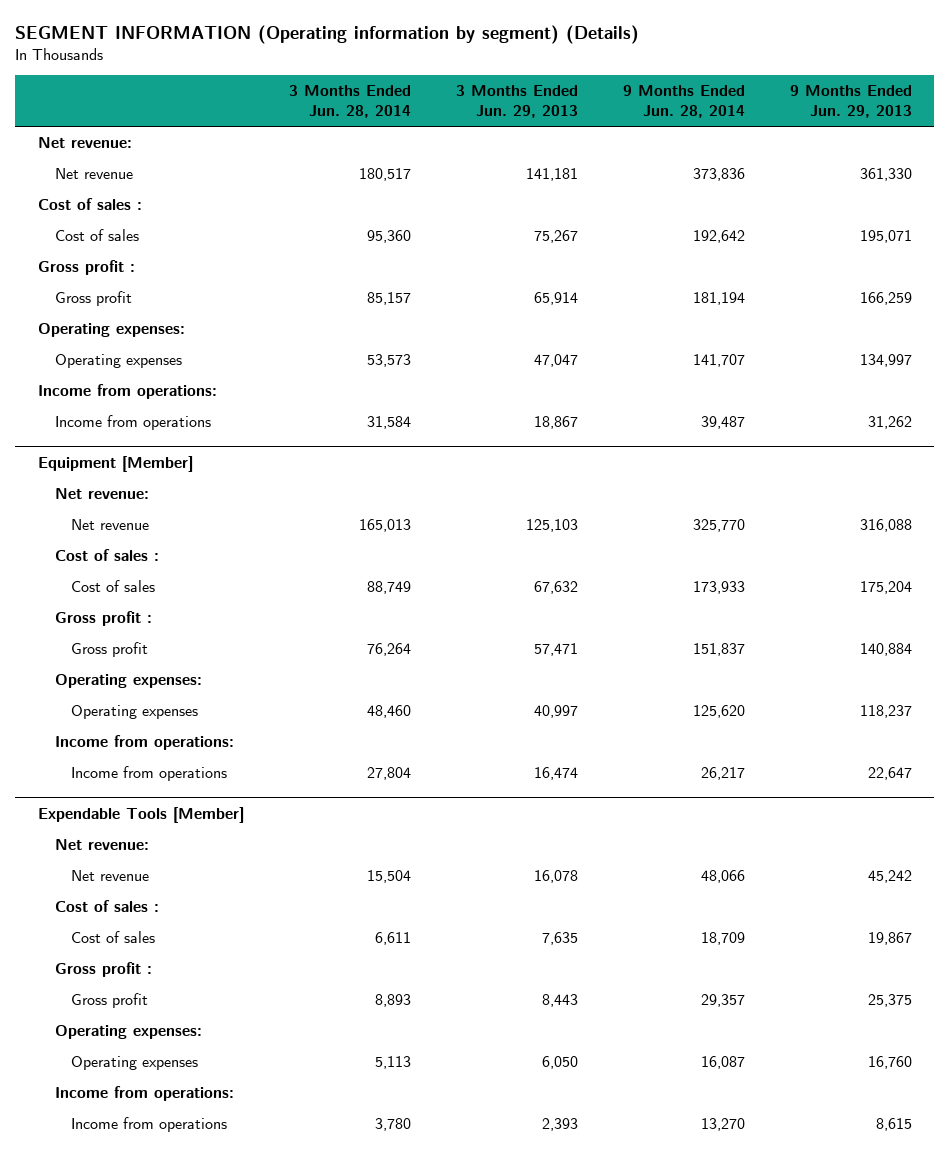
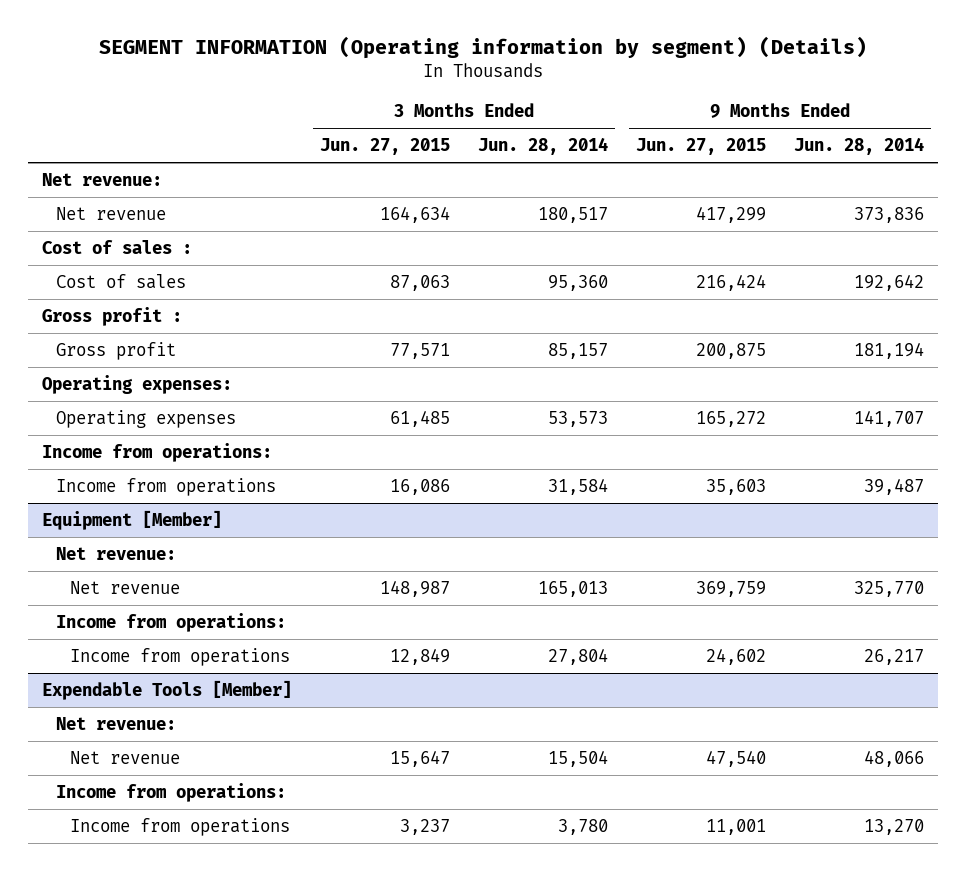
- | 3 Months Ended Jun. 28, 2014 | 3 Months Ended Jun. 29, 2013 | 9 Months Ended Jun. 28, 2014 | 9 Months Ended Jun. 29, 2013
+ | 3 Months Ended Jun. 27, 2015 | 3 Months Ended Jun. 28, 2014 | 9 Months Ended Jun. 27, 2015 | 9 Months Ended Jun. 28, 2014
@ Equipment [Member]
- Cost of sales :
- Cost of sales | 88,749 | 67,632 | 173,933 | 175,204
- Gross profit :
- Gross profit | 76,264 | 57,471 | 151,837 | 140,884
- Operating expenses:
- Operating expenses | 48,460 | 40,997 | 125,620 | 118,237
@ Expendable Tools [Member]
- Cost of sales :
- Cost of sales | 6,611 | 7,635 | 18,709 | 19,867
- Gross profit :
- Gross profit | 8,893 | 8,443 | 29,357 | 25,375
- Operating expenses:
- Operating expenses | 5,113 | 6,050 | 16,087 | 16,760

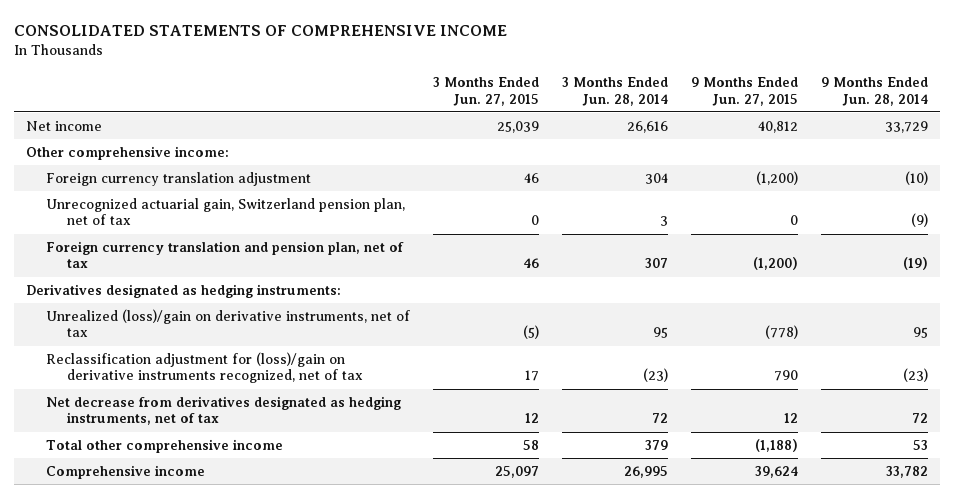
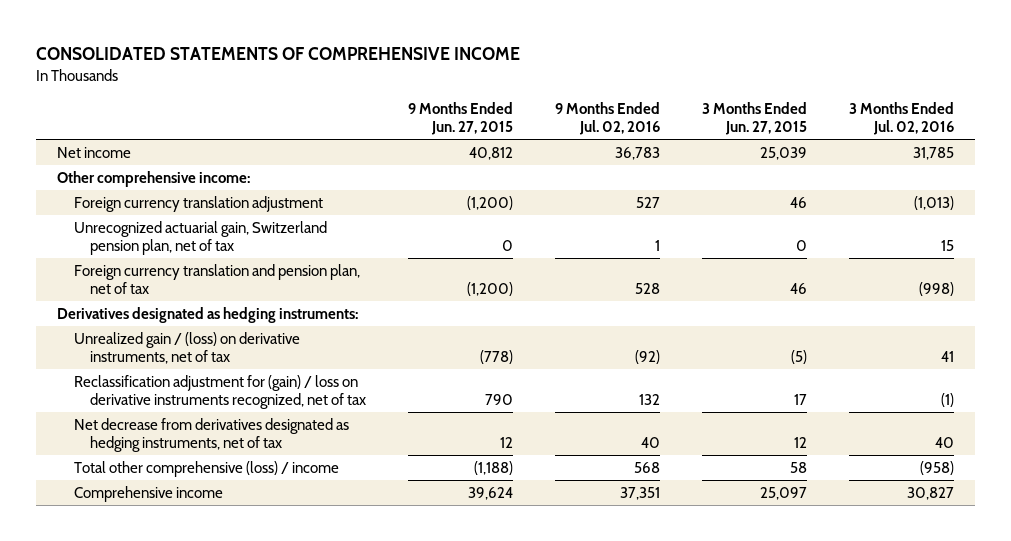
- | 3 Months Ended Jun. 27, 2015 | 3 Months Ended Jun. 28, 2014 | 9 Months Ended Jun. 27, 2015 | 9 Months Ended Jun. 28, 2014
+ | 9 Months Ended Jun. 27, 2015 | 9 Months Ended Jul. 02, 2016 | 3 Months Ended Jun. 27, 2015 | 3 Months Ended Jul. 02, 2016
- Unrealized (loss)/gain on derivative instruments, net of tax | (5) | 95 | (778) | 95
- Reclassification adjustment for (loss)/gain on derivative instruments recognized, net of tax | 17 | (23) | 790 | (23)
+ Unrealized gain / (loss) on derivative instruments, net of tax | (778) | (92) | (5) | 41
+ Reclassification adjustment for (gain) / loss on derivative instruments recognized, net of tax | 790 | 132 | 17 | (1)
- Total other comprehensive income | 58 | 379 | (1,188) | 53
+ Total other comprehensive (loss) / income | (1,188) | 568 | 58 | (958)

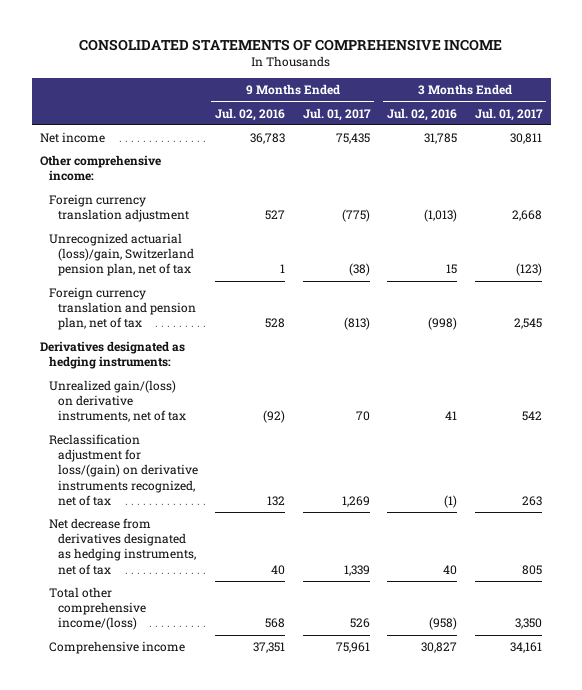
- | 9 Months Ended Jun. 27, 2015 | 9 Months Ended Jul. 02, 2016 | 3 Months Ended Jun. 27, 2015 | 3 Months Ended Jul. 02, 2016
+ | 9 Months Ended Jul. 02, 2016 | 9 Months Ended Jul. 01, 2017 | 3 Months Ended Jul. 02, 2016 | 3 Months Ended Jul. 01, 2017
- Unrecognized actuarial gain, Switzerland pension plan, net of tax | 0 | 1 | 0 | 15
+ Unrecognized actuarial (loss)/gain, Switzerland pension plan, net of tax | 1 | (38) | 15 | (123)
- Unrealized gain / (loss) on derivative instruments, net of tax | (778) | (92) | (5) | 41
- Reclassification adjustment for (gain) / loss on derivative instruments recognized, net of tax | 790 | 132 | 17 | (1)
+ Unrealized gain/(loss) on derivative instruments, net of tax | (92) | 70 | 41 | 542
+ Reclassification adjustment for loss/(gain) on derivative instruments recognized, net of tax | 132 | 1,269 | (1) | 263
- Total other comprehensive (loss) / income | (1,188) | 568 | 58 | (958)
+ Total other comprehensive income/(loss) | 568 | 526 | (958) | 3,350

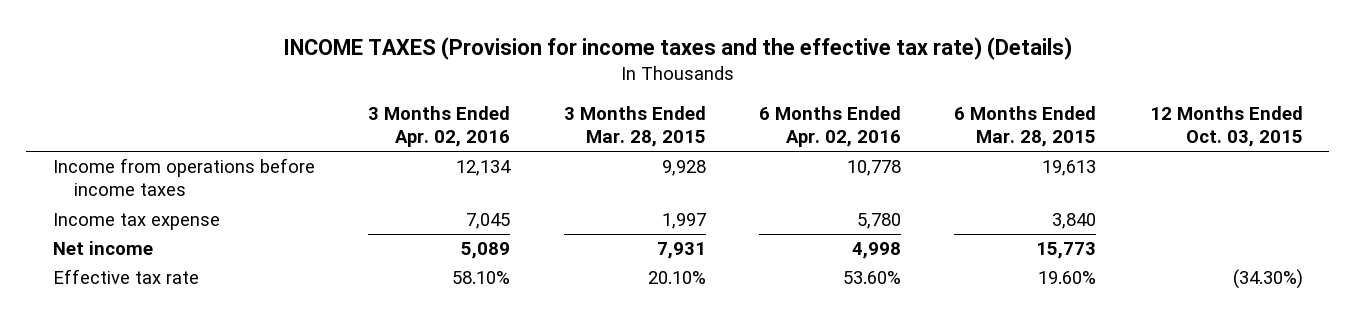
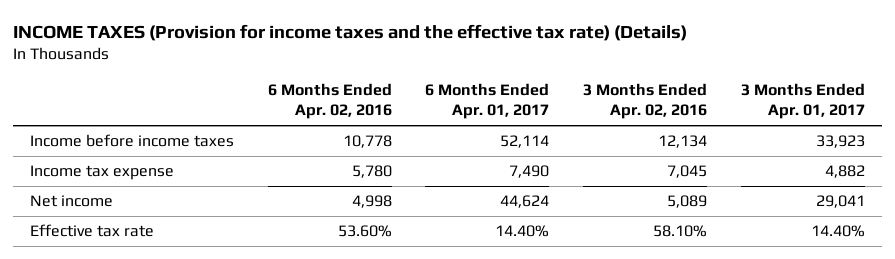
- | 3 Months Ended Apr. 02, 2016 | 3 Months Ended Mar. 28, 2015 | 6 Months Ended Apr. 02, 2016 | 6 Months Ended Mar. 28, 2015 | 12 Months Ended Oct. 03, 2015
+ | 6 Months Ended Apr. 02, 2016 | 6 Months Ended Apr. 01, 2017 | 3 Months Ended Apr. 02, 2016 | 3 Months Ended Apr. 01, 2017
- Income from operations before income taxes | 12,134 | 9,928 | 10,778 | 19,613 |
+ Income before income taxes | 10,778 | 52,114 | 12,134 | 33,923

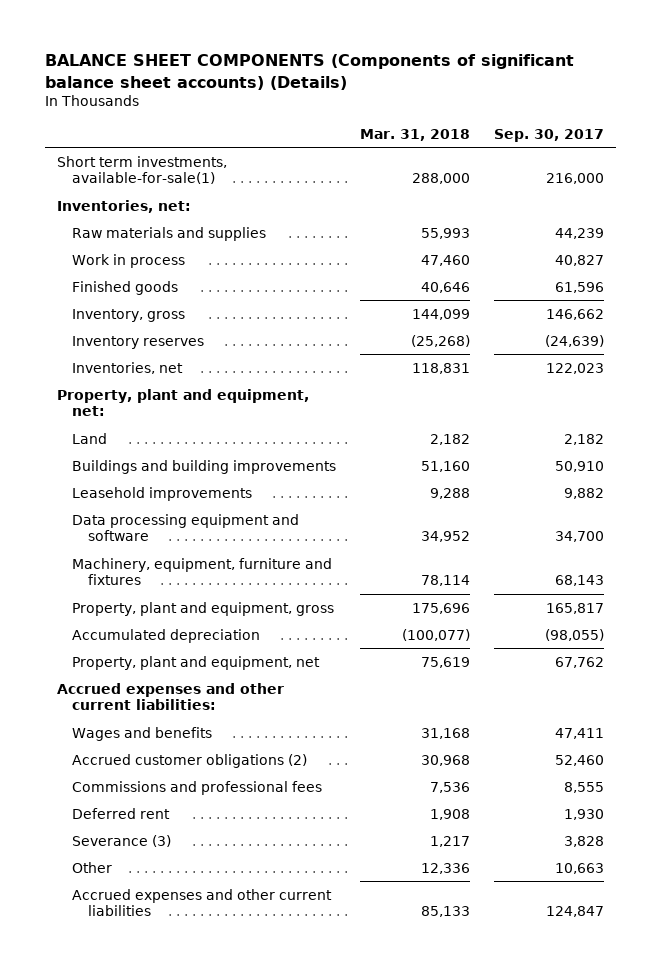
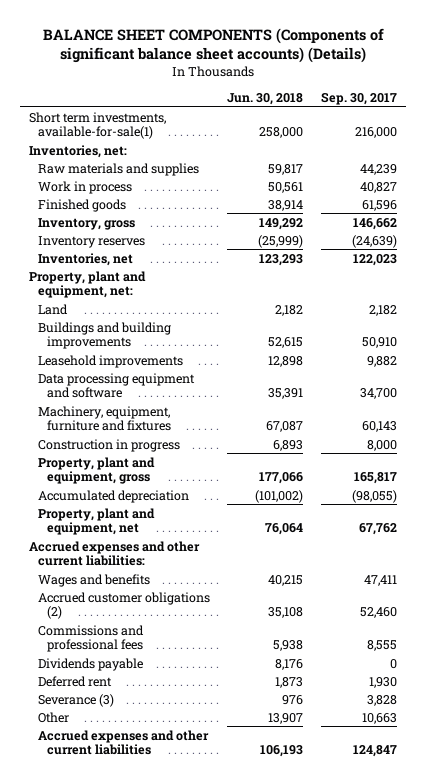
- | Mar. 31, 2018 | Sep. 30, 2017
+ | Jun. 30, 2018 | Sep. 30, 2017
- Machinery, equipment, furniture and fixtures | 78,114 | 68,143
+ Machinery, equipment, furniture and fixtures | 67,087 | 60,143
+ Construction in progress | 6,893 | 8,000
+ Dividends payable | 8,176 | 0

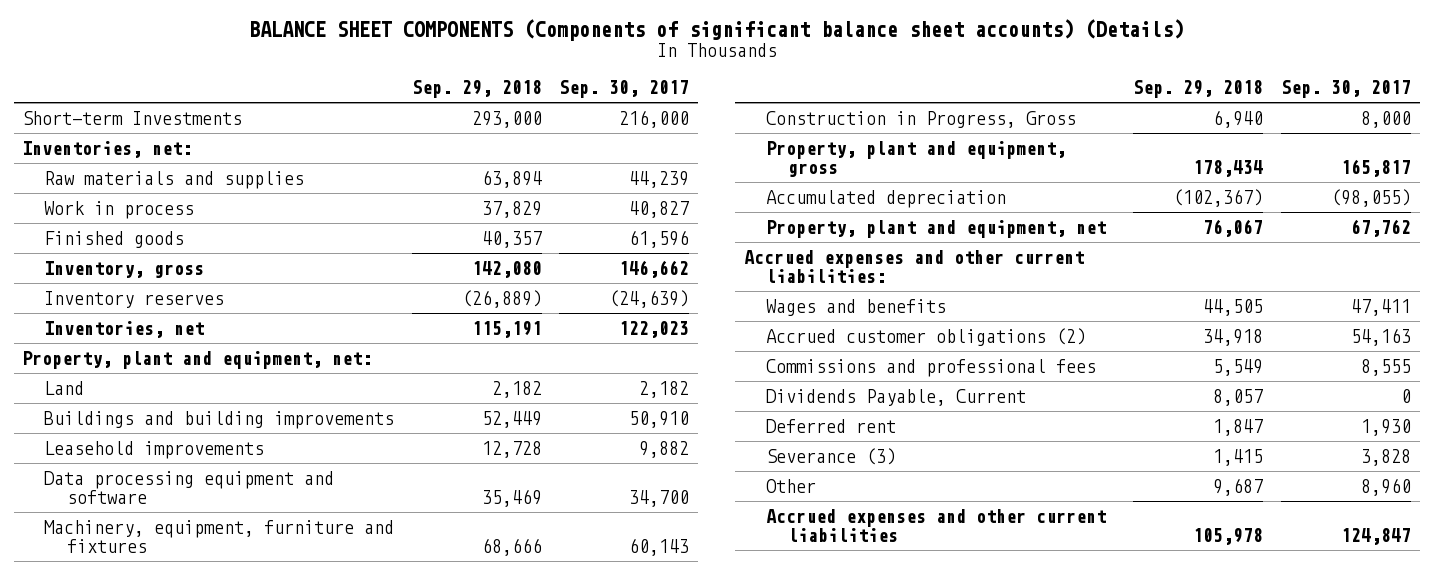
- | Jun. 30, 2018 | Sep. 30, 2017
+ | Sep. 29, 2018 | Sep. 30, 2017
- Short term investments, available-for-sale(1) | 258,000 | 216,000
+ Short-term Investments | 293,000 | 216,000
- Construction in progress | 6,893 | 8,000
+ Construction in Progress, Gross | 6,940 | 8,000
- Accrued customer obligations (2) | 35,108 | 52,460
+ Accrued customer obligations (2) | 34,918 | 54,163
- Dividends payable | 8,176 | 0
+ Dividends Payable, Current | 8,057 | 0
- Other | 13,907 | 10,663
+ Other | 9,687 | 8,960

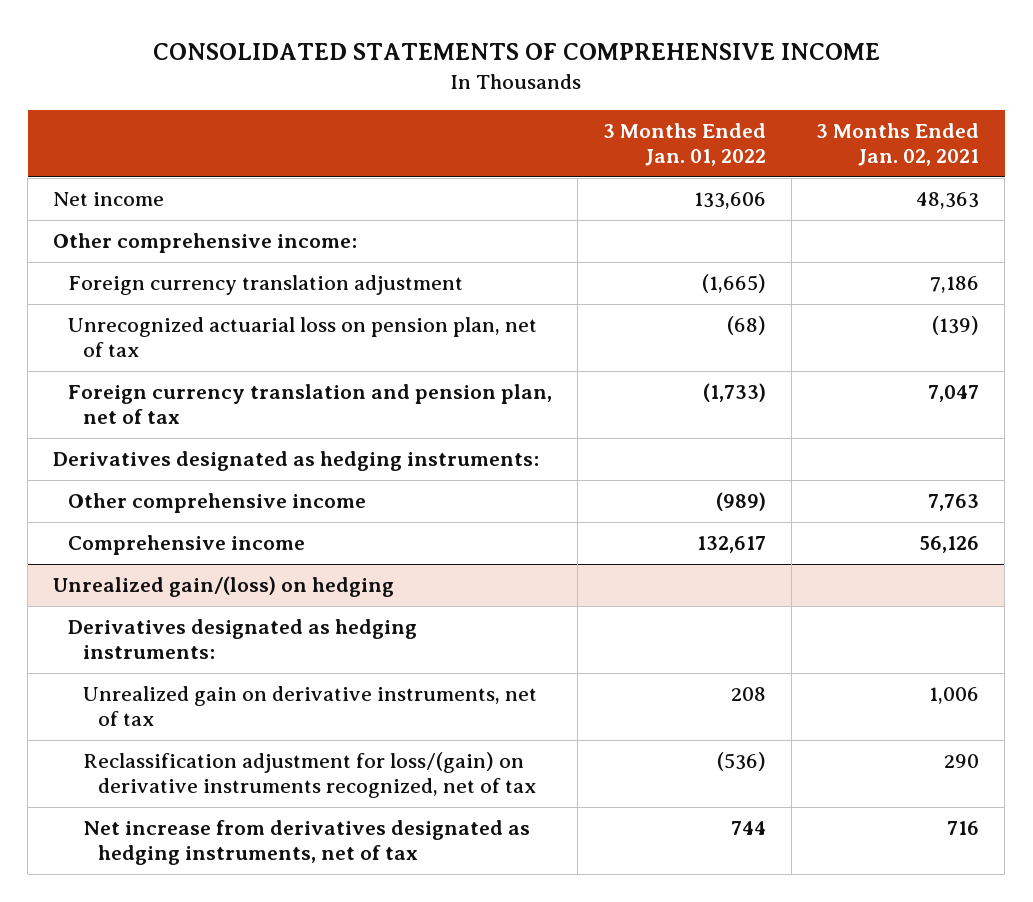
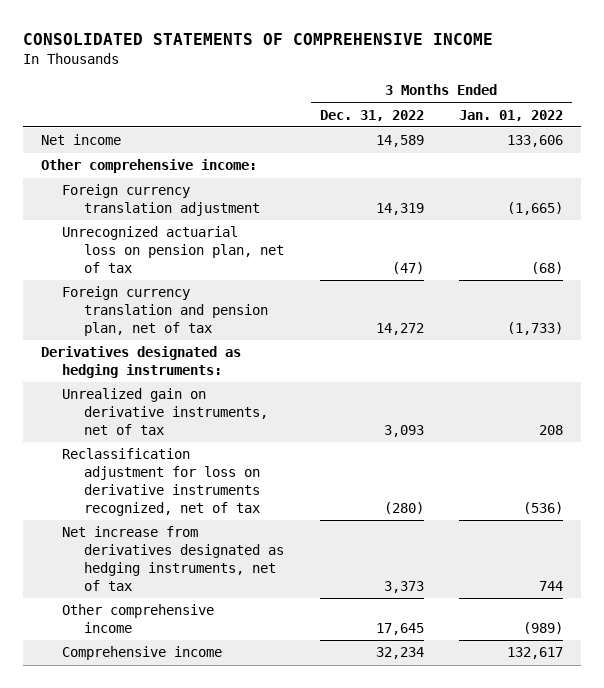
- | 3 Months Ended Jan. 01, 2022 | 3 Months Ended Jan. 02, 2021
+ | 3 Months Ended Dec. 31, 2022 | 3 Months Ended Jan. 01, 2022
- Unrealized gain/(loss) on hedging
- Derivatives designated as hedging instruments:
- Reclassification adjustment for loss/(gain) on derivative instruments recognized, net of tax | (536) | 290
+ Reclassification adjustment for loss on derivative instruments recognized, net of tax | (280) | (536)
moved down: Other comprehensive income | 17,645 | (989)
moved down: Comprehensive income | 32,234 | 132,617

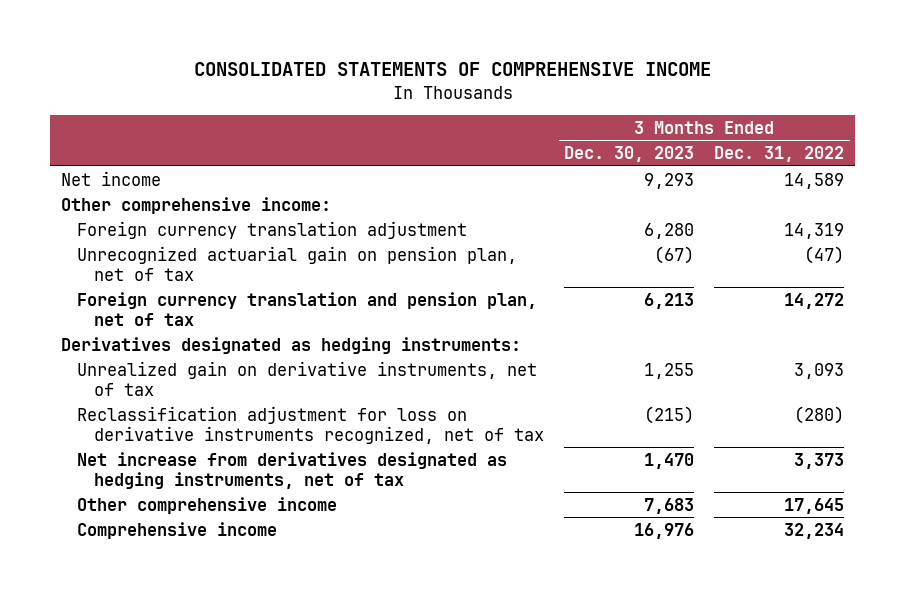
- | 3 Months Ended Dec. 31, 2022 | 3 Months Ended Jan. 01, 2022
+ | 3 Months Ended Dec. 30, 2023 | 3 Months Ended Dec. 31, 2022
- Unrecognized actuarial loss on pension plan, net of tax | (47) | (68)
+ Unrecognized actuarial gain on pension plan, net of tax | (67) | (47)

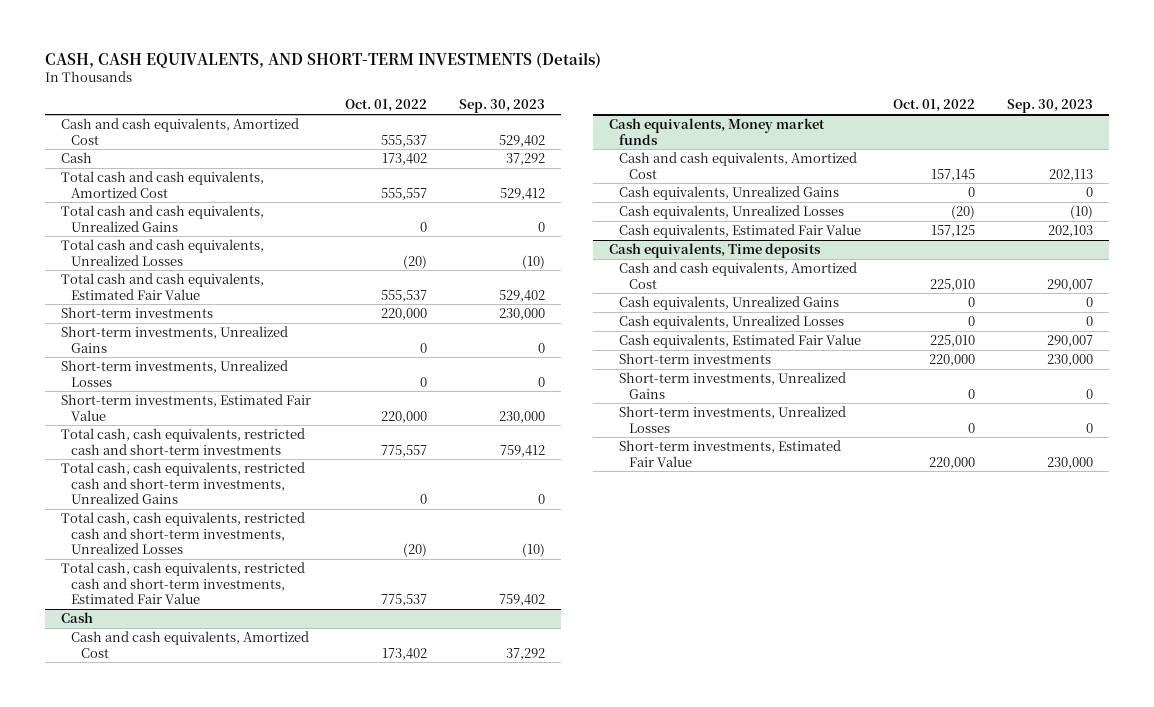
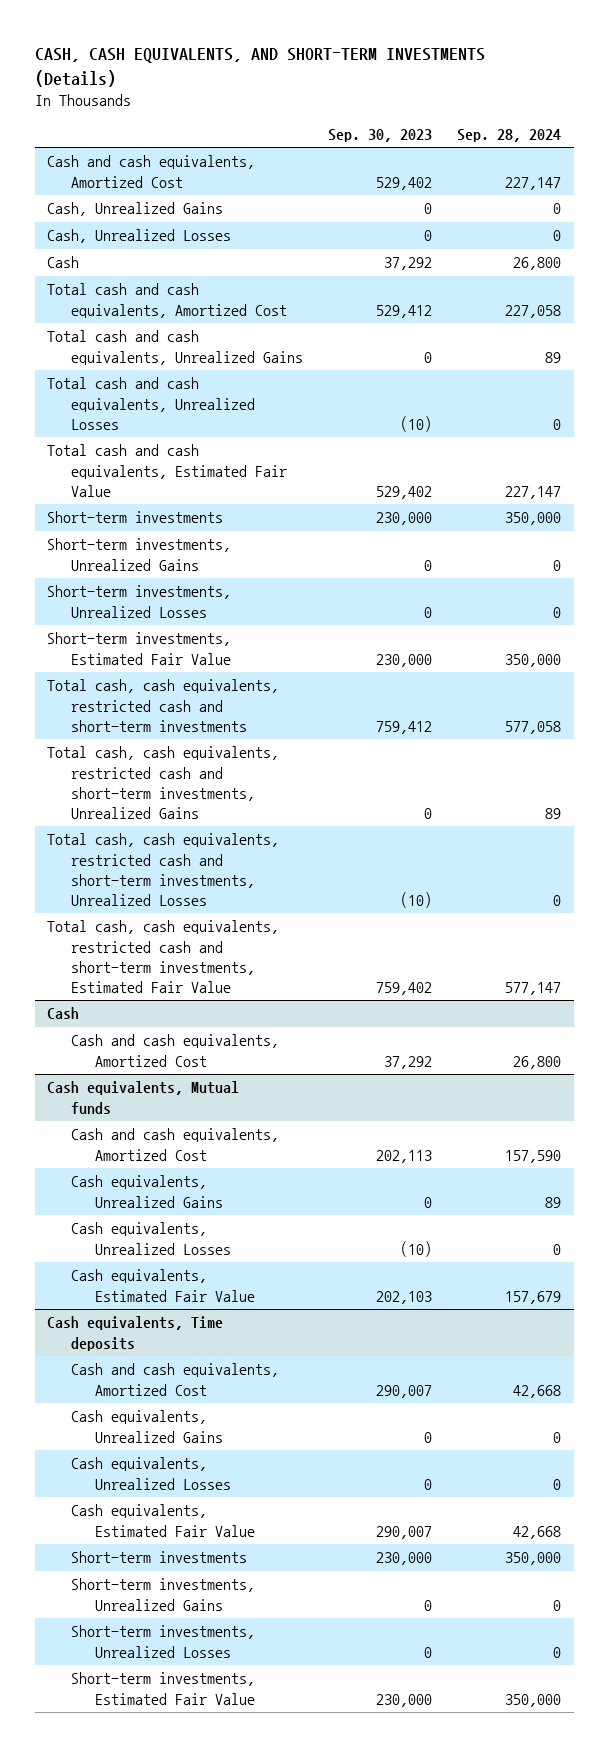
- | Oct. 01, 2022 | Sep. 30, 2023
+ | Sep. 30, 2023 | Sep. 28, 2024
+ Cash, Unrealized Gains | 0 | 0
+ Cash, Unrealized Losses | 0 | 0
- Cash equivalents, Money market funds
+ Cash equivalents, Mutual funds

